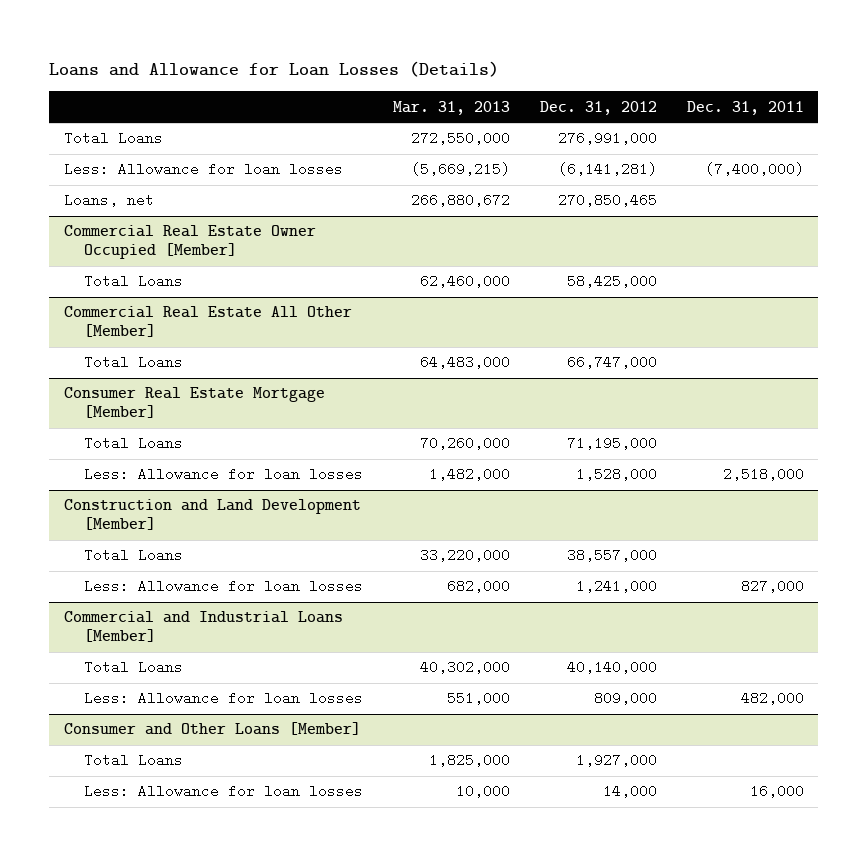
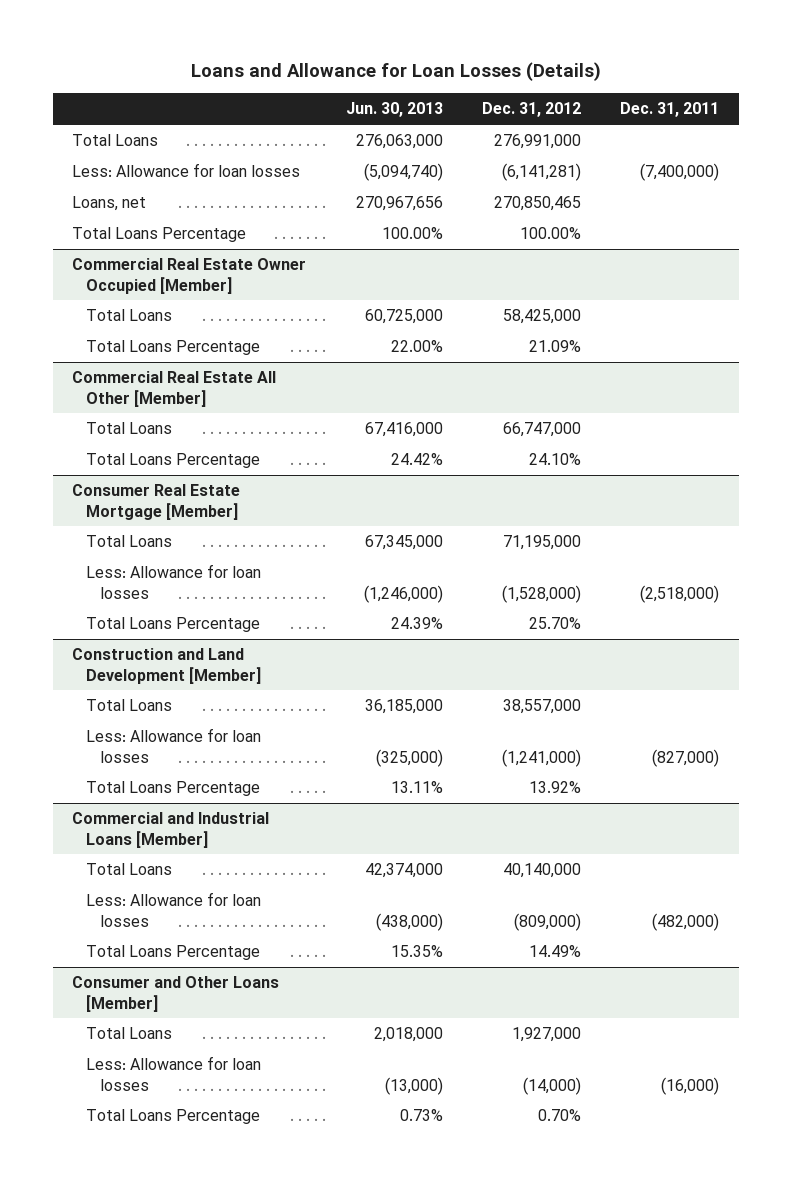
- | Mar. 31, 2013 | Dec. 31, 2012 | Dec. 31, 2011
+ | Jun. 30, 2013 | Dec. 31, 2012 | Dec. 31, 2011
+ Total Loans Percentage | 100.00% | 100.00% |
@ Commercial Real Estate Owner Occupied [Member]
+ Total Loans Percentage | 22.00% | 21.09% |
@ Commercial Real Estate All Other [Member]
+ Total Loans Percentage | 24.42% | 24.10% |
@ Consumer Real Estate Mortgage [Member]
- Less: Allowance for loan losses | 1,482,000 | 1,528,000 | 2,518,000
+ Less: Allowance for loan losses | (1,246,000) | (1,528,000) | (2,518,000)
+ Total Loans Percentage | 24.39% | 25.70% |
@ Construction and Land Development [Member]
- Less: Allowance for loan losses | 682,000 | 1,241,000 | 827,000
+ Less: Allowance for loan losses | (325,000) | (1,241,000) | (827,000)
+ Total Loans Percentage | 13.11% | 13.92% |
@ Commercial and Industrial Loans [Member]
- Less: Allowance for loan losses | 551,000 | 809,000 | 482,000
+ Less: Allowance for loan losses | (438,000) | (809,000) | (482,000)
+ Total Loans Percentage | 15.35% | 14.49% |
@ Consumer and Other Loans [Member]
- Less: Allowance for loan losses | 10,000 | 14,000 | 16,000
+ Less: Allowance for loan losses | (13,000) | (14,000) | (16,000)
+ Total Loans Percentage | 0.73% | 0.70% |

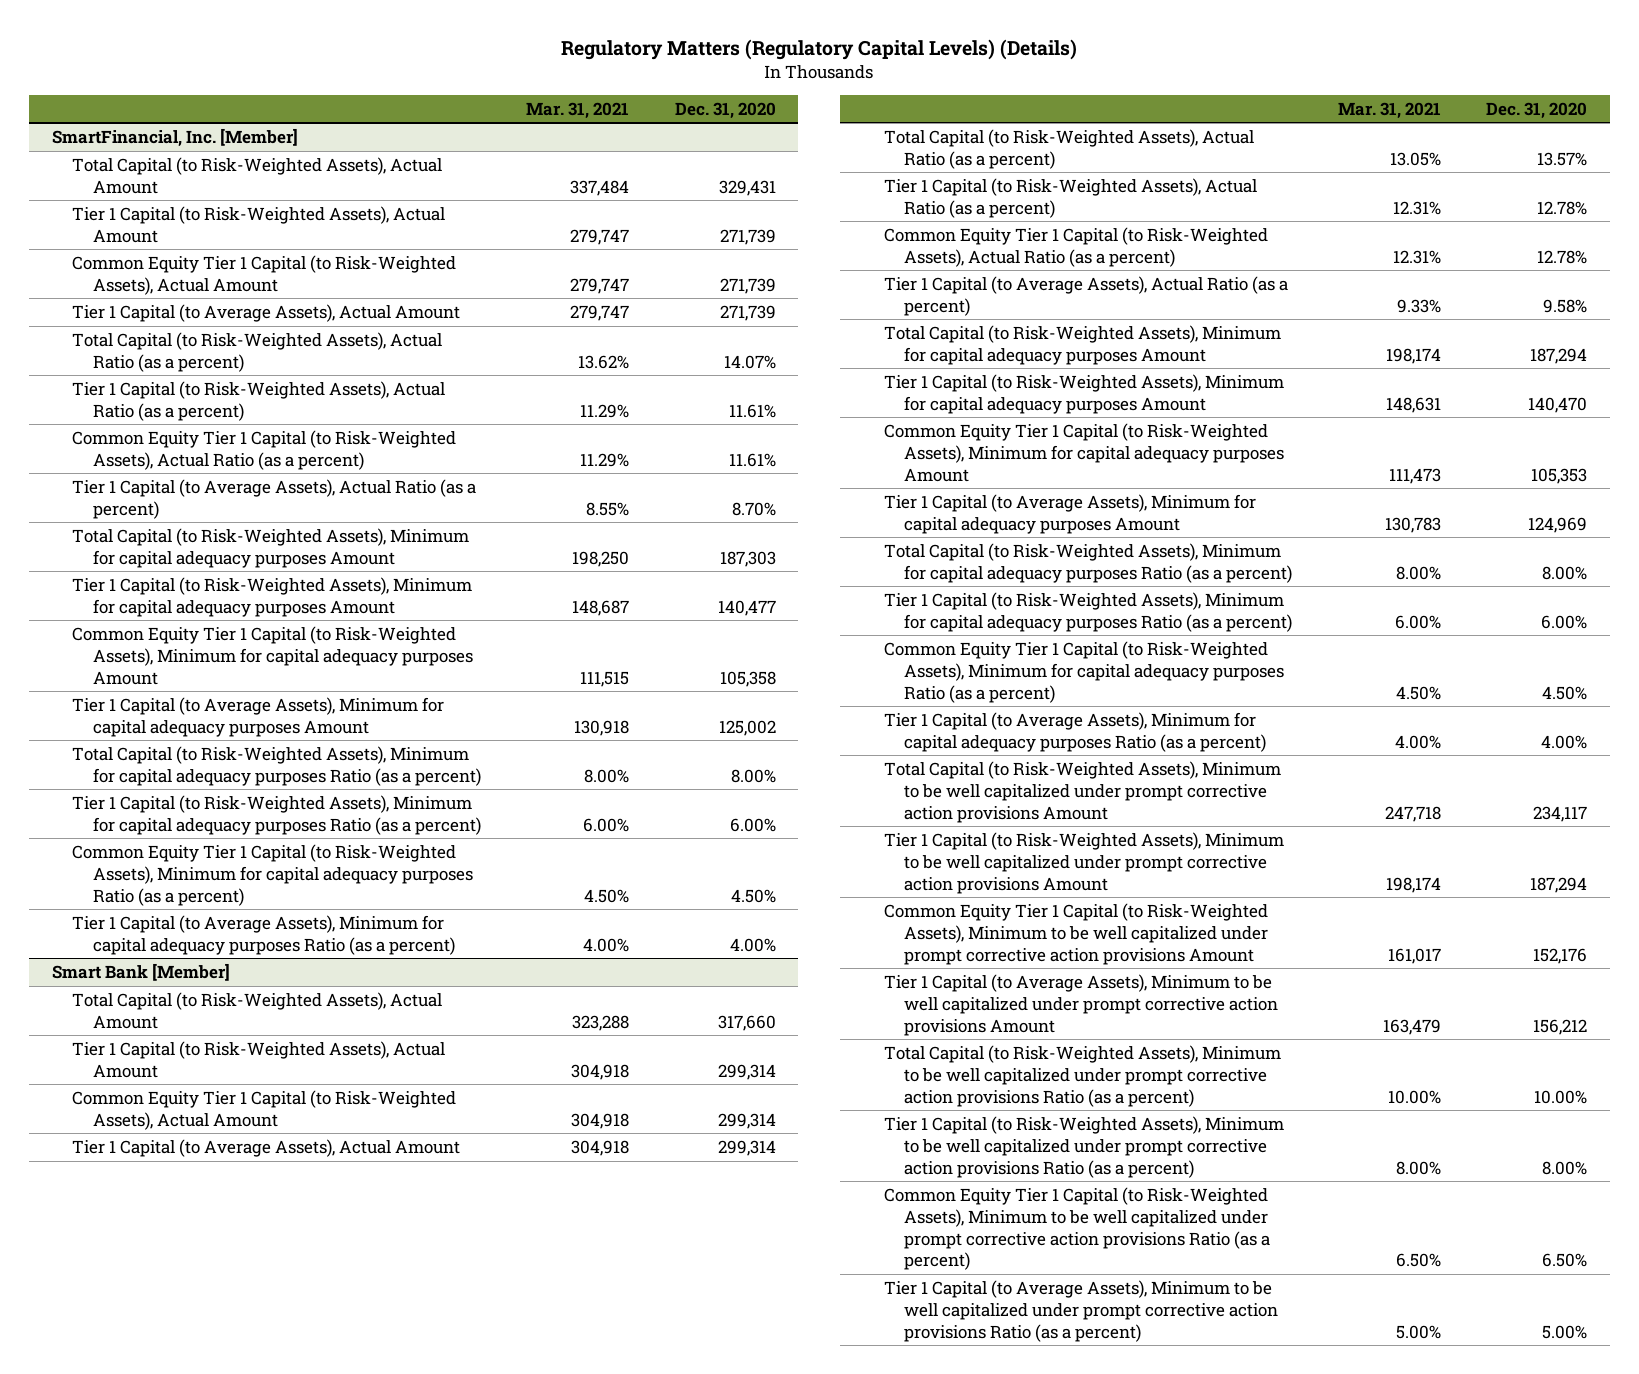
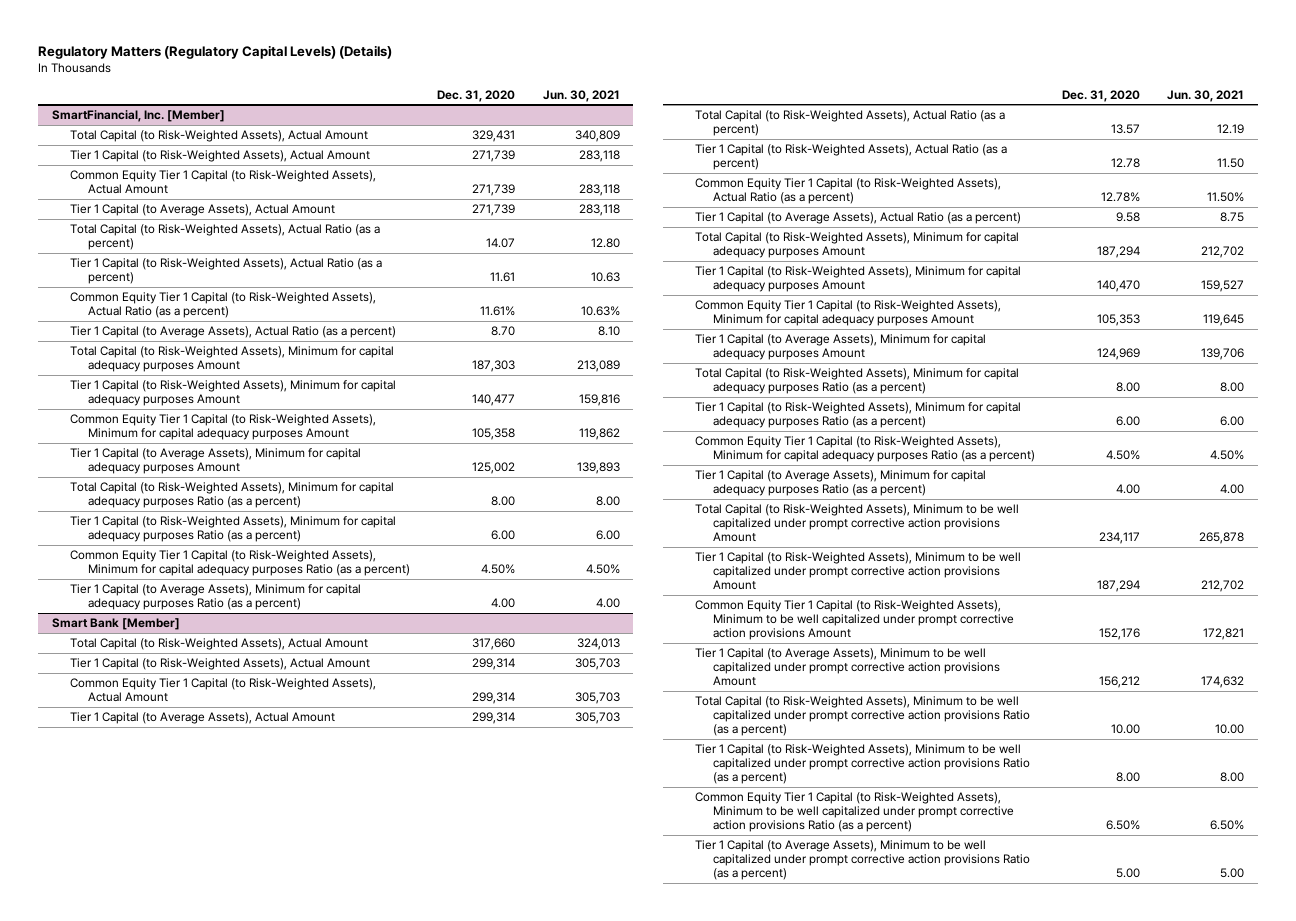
- | Mar. 31, 2021 | Dec. 31, 2020
+ | Dec. 31, 2020 | Jun. 30, 2021
@ SmartFinancial, Inc. [Member]
- Total Capital (to Risk-Weighted Assets), Actual Ratio (as a percent) | 13.62% | 14.07%
- Tier 1 Capital (to Risk-Weighted Assets), Actual Ratio (as a percent) | 11.29% | 11.61%
+ Total Capital (to Risk-Weighted Assets), Actual Ratio (as a percent) | 14.07 | 12.80
+ Tier 1 Capital (to Risk-Weighted Assets), Actual Ratio (as a percent) | 11.61 | 10.63
- Tier 1 Capital (to Average Assets), Actual Ratio (as a percent) | 8.55% | 8.70%
+ Tier 1 Capital (to Average Assets), Actual Ratio (as a percent) | 8.70 | 8.10
- Total Capital (to Risk-Weighted Assets), Minimum for capital adequacy purposes Ratio (as a percent) | 8.00% | 8.00%
- Tier 1 Capital (to Risk-Weighted Assets), Minimum for capital adequacy purposes Ratio (as a percent) | 6.00% | 6.00%
+ Total Capital (to Risk-Weighted Assets), Minimum for capital adequacy purposes Ratio (as a percent) | 8.00 | 8.00
+ Tier 1 Capital (to Risk-Weighted Assets), Minimum for capital adequacy purposes Ratio (as a percent) | 6.00 | 6.00
- Tier 1 Capital (to Average Assets), Minimum for capital adequacy purposes Ratio (as a percent) | 4.00% | 4.00%
+ Tier 1 Capital (to Average Assets), Minimum for capital adequacy purposes Ratio (as a percent) | 4.00 | 4.00
@ Smart Bank [Member]
- Total Capital (to Risk-Weighted Assets), Actual Ratio (as a percent) | 13.05% | 13.57%
- Tier 1 Capital (to Risk-Weighted Assets), Actual Ratio (as a percent) | 12.31% | 12.78%
+ Total Capital (to Risk-Weighted Assets), Actual Ratio (as a percent) | 13.57 | 12.19
+ Tier 1 Capital (to Risk-Weighted Assets), Actual Ratio (as a percent) | 12.78 | 11.50
- Tier 1 Capital (to Average Assets), Actual Ratio (as a percent) | 9.33% | 9.58%
+ Tier 1 Capital (to Average Assets), Actual Ratio (as a percent) | 9.58 | 8.75
- Total Capital (to Risk-Weighted Assets), Minimum for capital adequacy purposes Ratio (as a percent) | 8.00% | 8.00%
- Tier 1 Capital (to Risk-Weighted Assets), Minimum for capital adequacy purposes Ratio (as a percent) | 6.00% | 6.00%
+ Total Capital (to Risk-Weighted Assets), Minimum for capital adequacy purposes Ratio (as a percent) | 8.00 | 8.00
+ Tier 1 Capital (to Risk-Weighted Assets), Minimum for capital adequacy purposes Ratio (as a percent) | 6.00 | 6.00
- Tier 1 Capital (to Average Assets), Minimum for capital adequacy purposes Ratio (as a percent) | 4.00% | 4.00%
+ Tier 1 Capital (to Average Assets), Minimum for capital adequacy purposes Ratio (as a percent) | 4.00 | 4.00
- Total Capital (to Risk-Weighted Assets), Minimum to be well capitalized under prompt corrective action provisions Ratio (as a percent) | 10.00% | 10.00%
- Tier 1 Capital (to Risk-Weighted Assets), Minimum to be well capitalized under prompt corrective action provisions Ratio (as a percent) | 8.00% | 8.00%
+ Total Capital (to Risk-Weighted Assets), Minimum to be well capitalized under prompt corrective action provisions Ratio (as a percent) | 10.00 | 10.00
+ Tier 1 Capital (to Risk-Weighted Assets), Minimum to be well capitalized under prompt corrective action provisions Ratio (as a percent) | 8.00 | 8.00
- Tier 1 Capital (to Average Assets), Minimum to be well capitalized under prompt corrective action provisions Ratio (as a percent) | 5.00% | 5.00%
+ Tier 1 Capital (to Average Assets), Minimum to be well capitalized under prompt corrective action provisions Ratio (as a percent) | 5.00 | 5.00

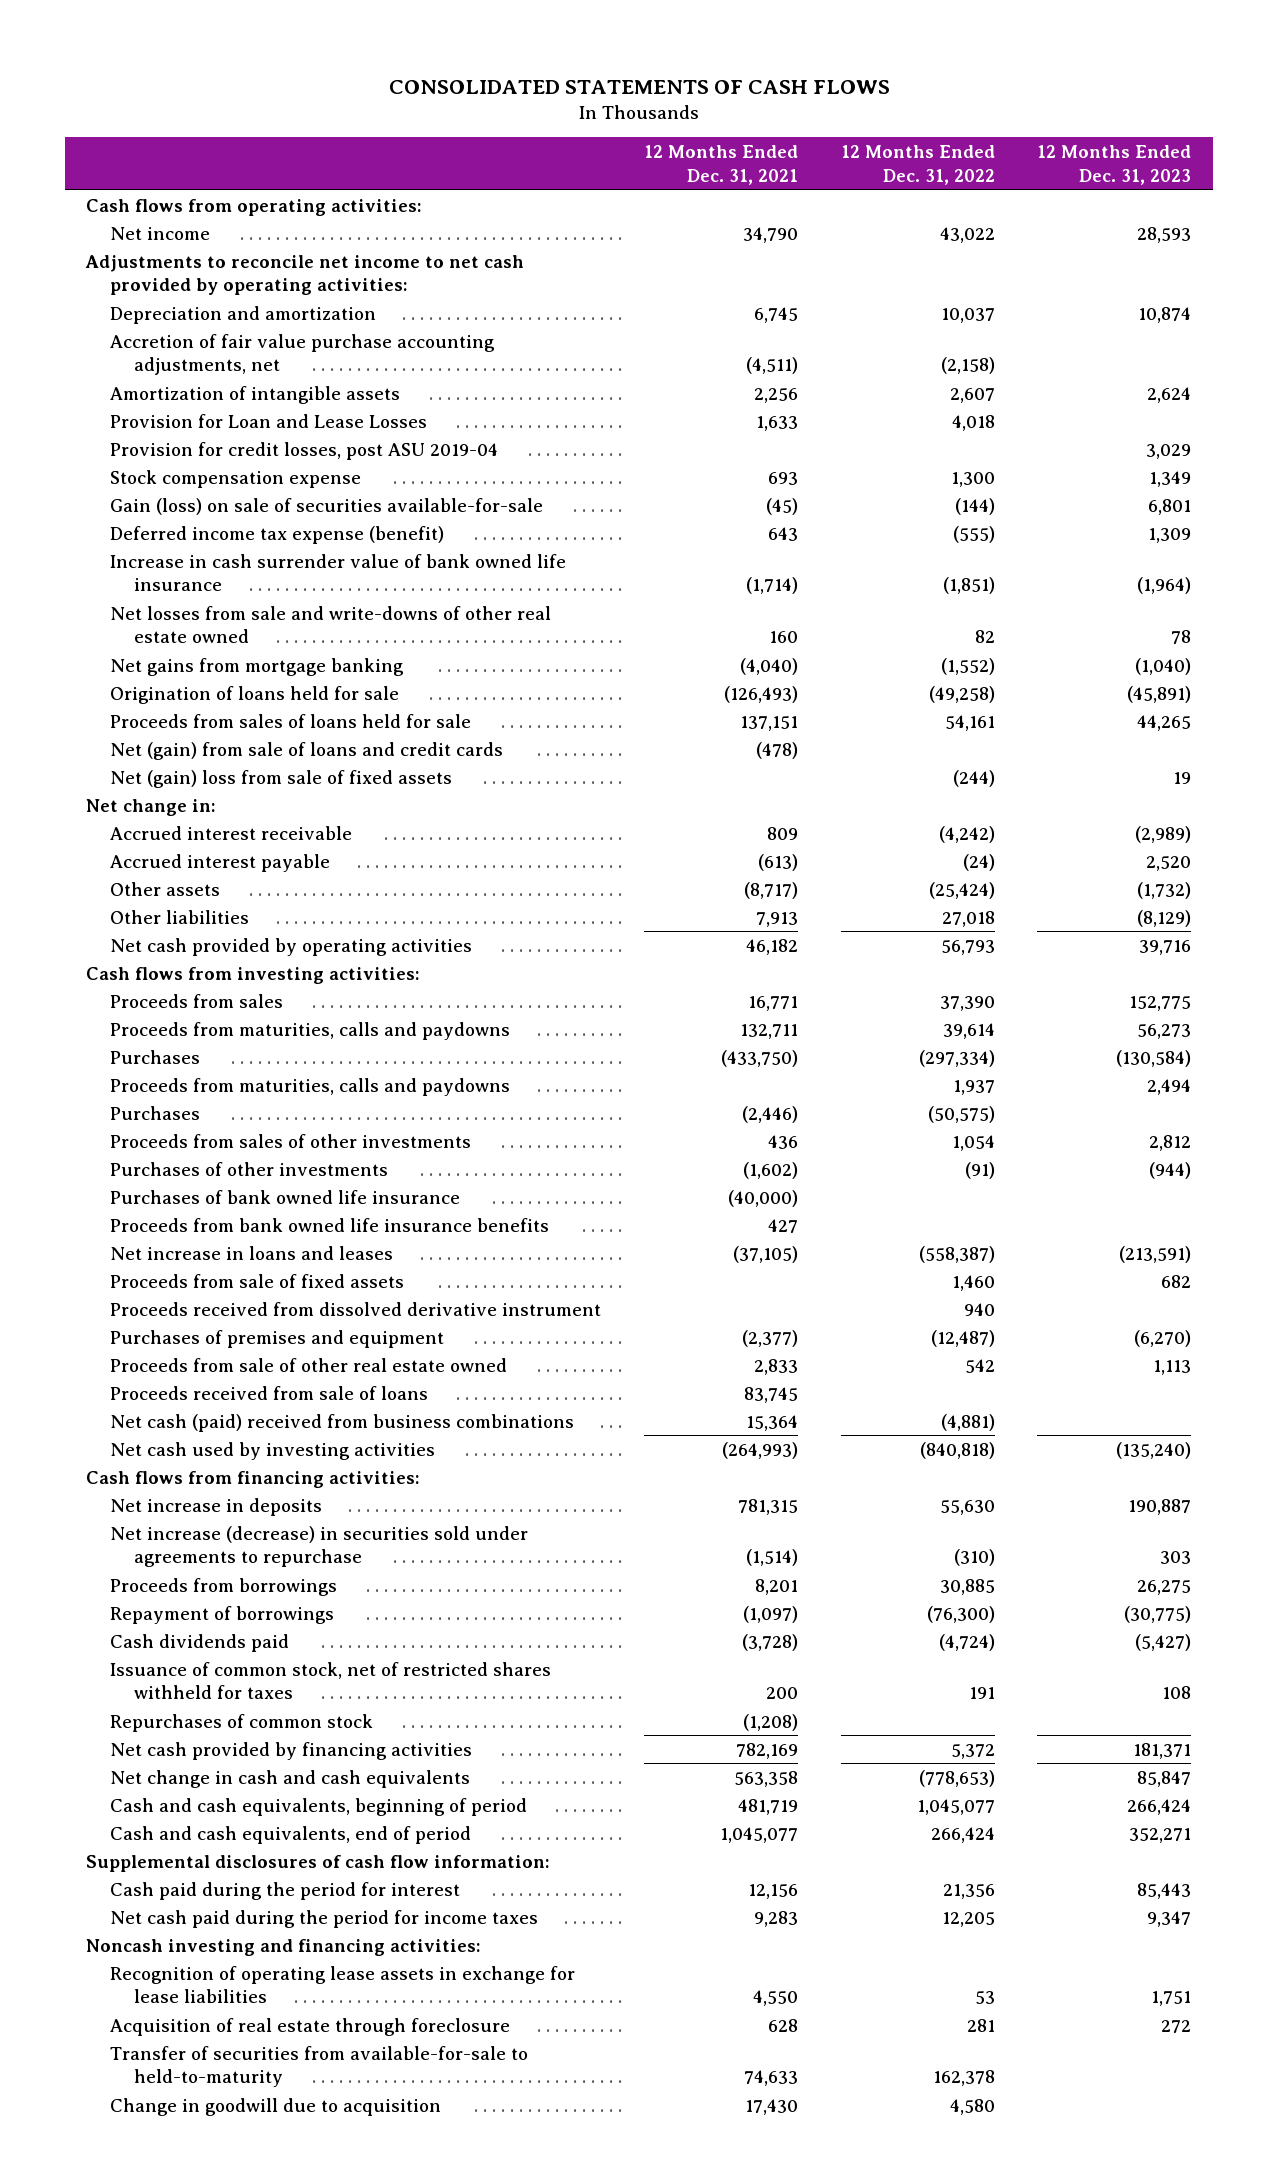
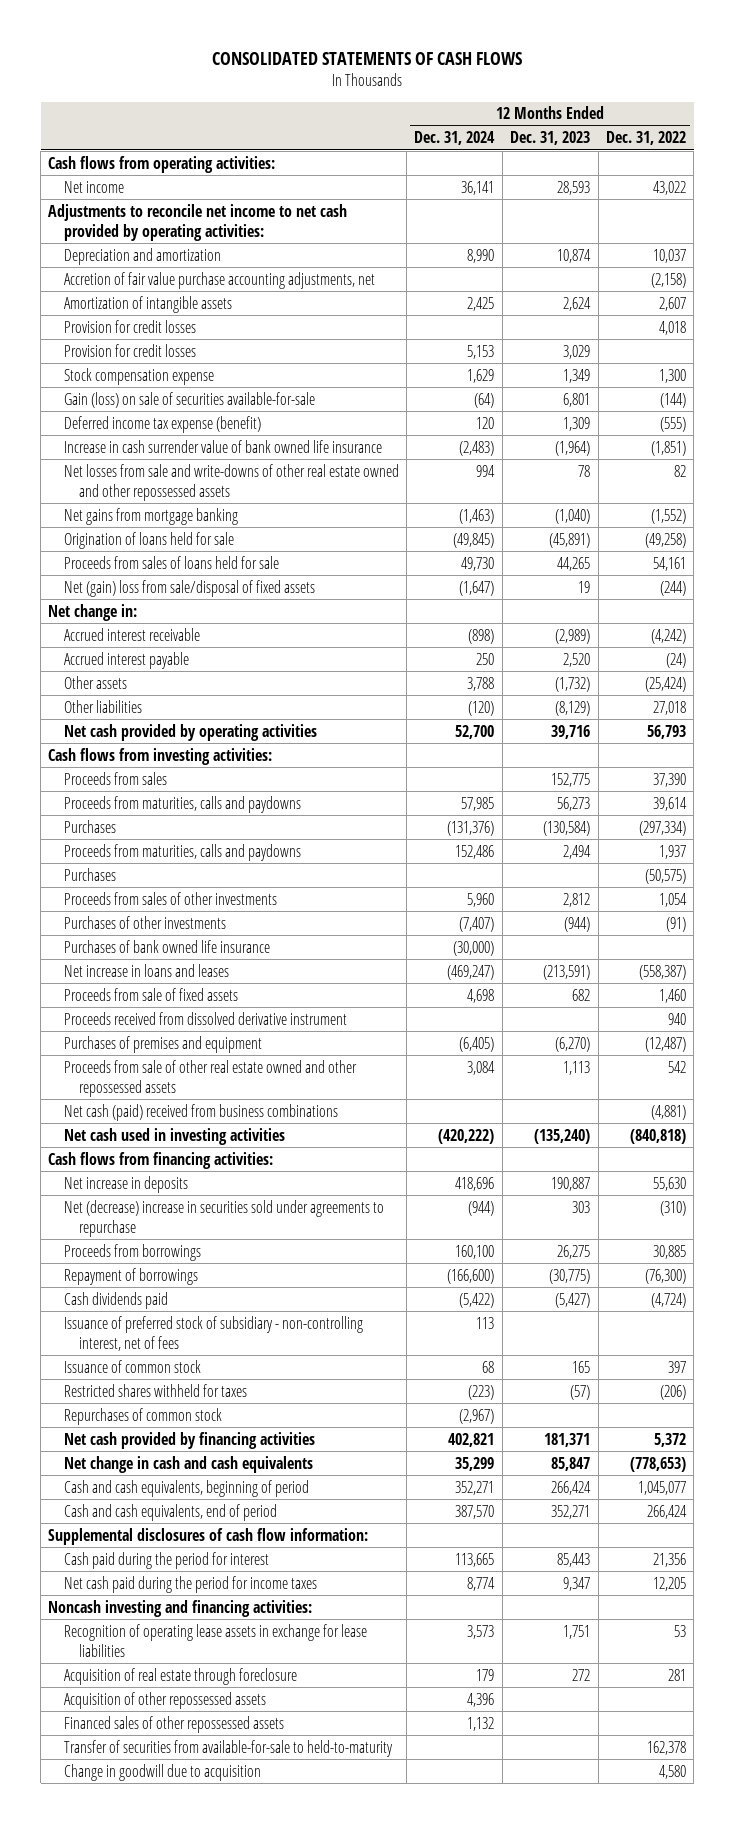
- | 12 Months Ended Dec. 31, 2021 | 12 Months Ended Dec. 31, 2022 | 12 Months Ended Dec. 31, 2023
+ | 12 Months Ended Dec. 31, 2024 | 12 Months Ended Dec. 31, 2023 | 12 Months Ended Dec. 31, 2022
- Provision for Loan and Lease Losses | 1,633 | 4,018 |
- Provision for credit losses, post ASU 2019-04 | | | 3,029
+ Provision for credit losses | | | 4,018
+ Provision for credit losses | 5,153 | 3,029 |
- Net losses from sale and write-downs of other real estate owned | 160 | 82 | 78
+ Net losses from sale and write-downs of other real estate owned and other repossessed assets | 994 | 78 | 82
- Net (gain) from sale of loans and credit cards | (478) | |
- Net (gain) loss from sale of fixed assets | | (244) | 19
+ Net (gain) loss from sale/disposal of fixed assets | (1,647) | 19 | (244)
- Proceeds from bank owned life insurance benefits | 427 | |
- Proceeds from sale of other real estate owned | 2,833 | 542 | 1,113
- Proceeds received from sale of loans | 83,745 | |
+ Proceeds from sale of other real estate owned and other repossessed assets | 3,084 | 1,113 | 542
- Net cash used by investing activities | (264,993) | (840,818) | (135,240)
+ Net cash used in investing activities | (420,222) | (135,240) | (840,818)
- Net increase (decrease) in securities sold under agreements to repurchase | (1,514) | (310) | 303
+ Net (decrease) increase in securities sold under agreements to repurchase | (944) | 303 | (310)
- Issuance of common stock, net of restricted shares withheld for taxes | 200 | 191 | 108
+ Issuance of preferred stock of subsidiary - non-controlling interest, net of fees | 113 | |
+ Issuance of common stock | 68 | 165 | 397
+ Restricted shares withheld for taxes | (223) | (57) | (206)
+ Acquisition of other repossessed assets | 4,396 | |
+ Financed sales of other repossessed assets | 1,132 | |

